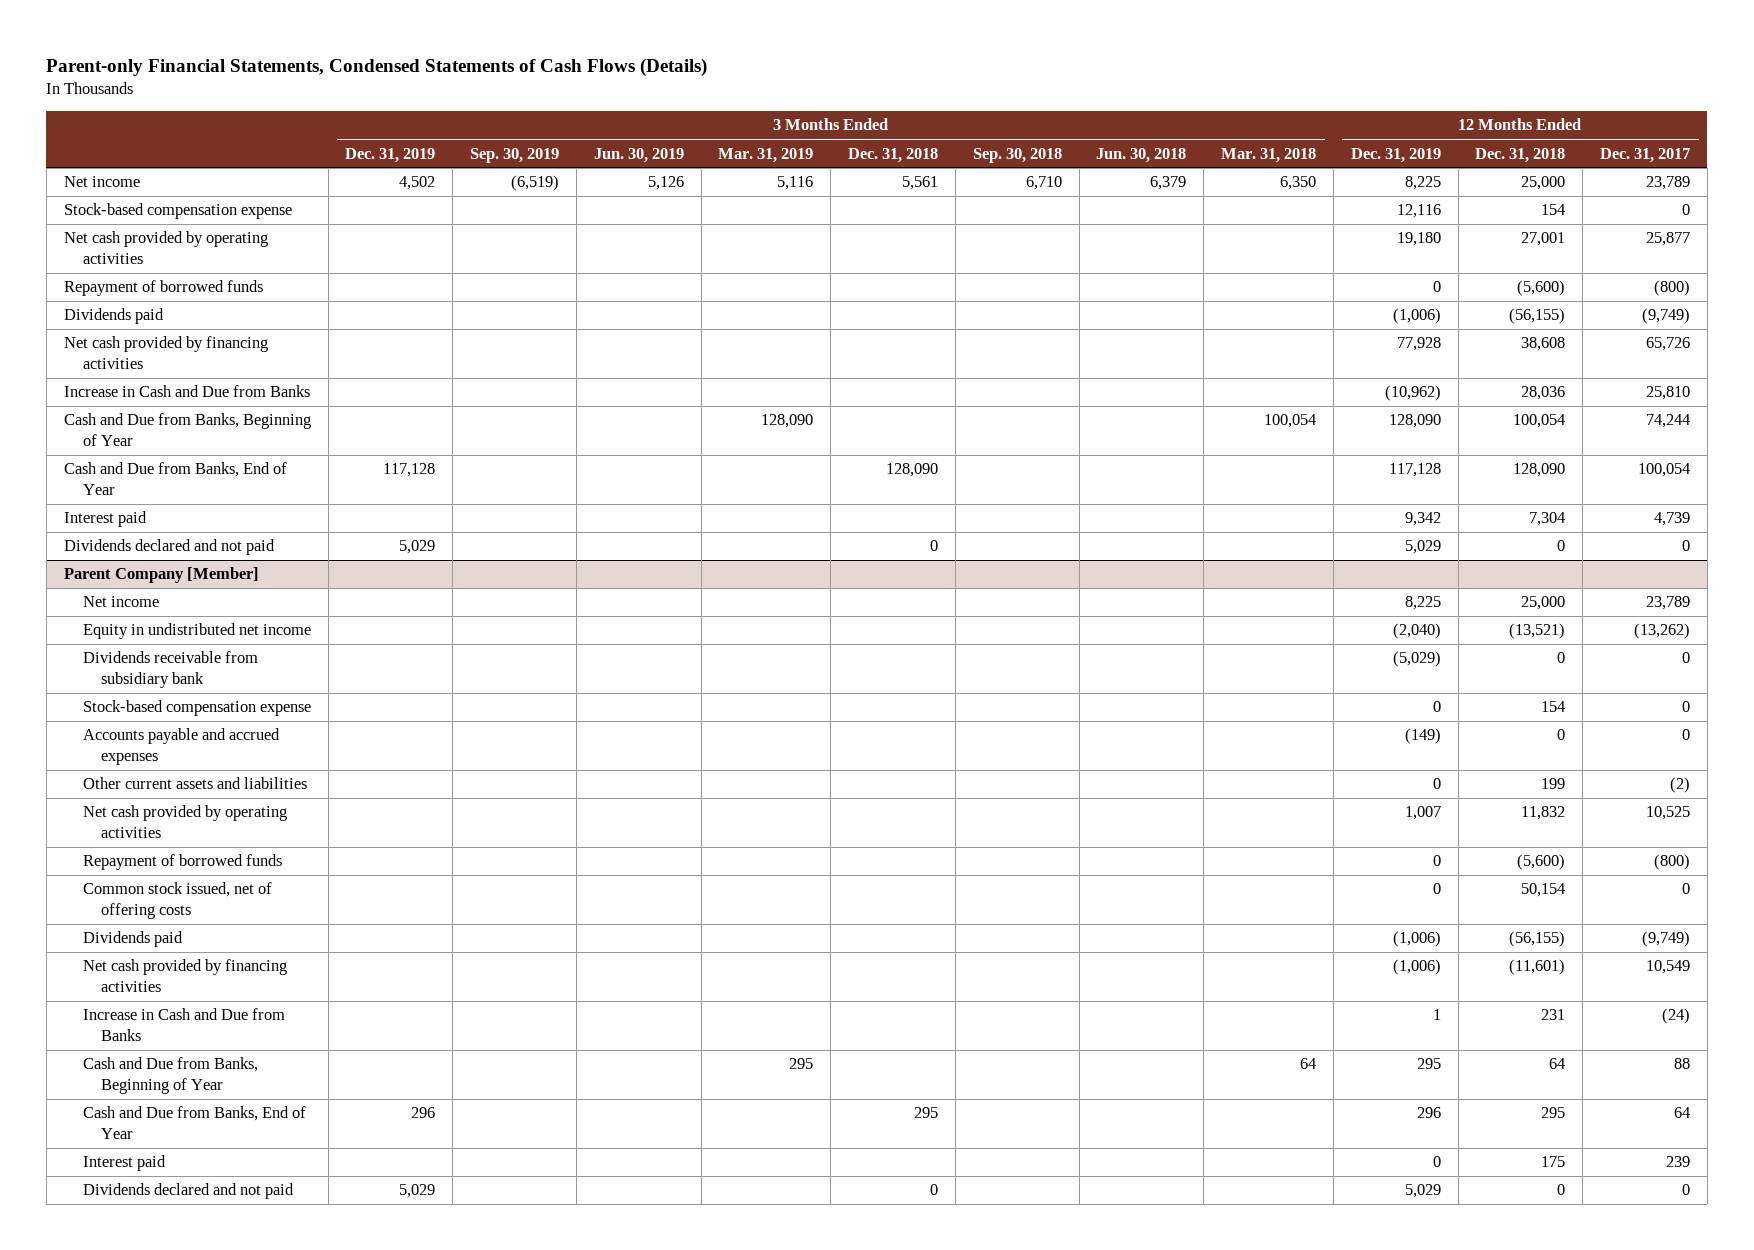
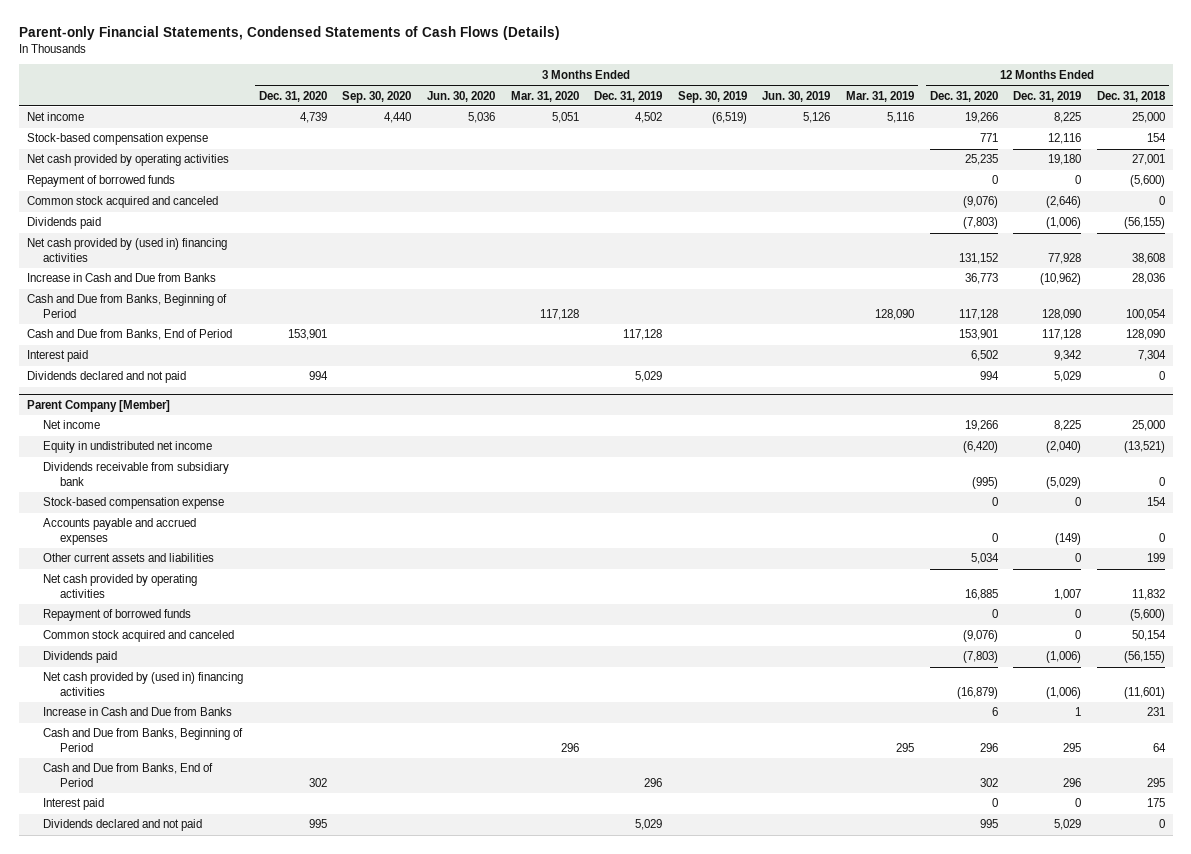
- | 3 Months Ended Dec. 31, 2019 | 3 Months Ended Sep. 30, 2019 | 3 Months Ended Jun. 30, 2019 | 3 Months Ended Mar. 31, 2019 | 3 Months Ended Dec. 31, 2018 | 3 Months Ended Sep. 30, 2018 | 3 Months Ended Jun. 30, 2018 | 3 Months Ended Mar. 31, 2018 | 12 Months Ended Dec. 31, 2019 | 12 Months Ended Dec. 31, 2018 | 12 Months Ended Dec. 31, 2017
+ | 3 Months Ended Dec. 31, 2020 | 3 Months Ended Sep. 30, 2020 | 3 Months Ended Jun. 30, 2020 | 3 Months Ended Mar. 31, 2020 | 3 Months Ended Dec. 31, 2019 | 3 Months Ended Sep. 30, 2019 | 3 Months Ended Jun. 30, 2019 | 3 Months Ended Mar. 31, 2019 | 12 Months Ended Dec. 31, 2020 | 12 Months Ended Dec. 31, 2019 | 12 Months Ended Dec. 31, 2018
+ Common stock acquired and canceled | | | | | | | | | (9,076) | (2,646) | 0
- Net cash provided by financing activities | | | | | | | | | 77,928 | 38,608 | 65,726
+ Net cash provided by (used in) financing activities | | | | | | | | | 131,152 | 77,928 | 38,608
- Cash and Due from Banks, Beginning of Year | | | | 128,090 | | | | 100,054 | 128,090 | 100,054 | 74,244
- Cash and Due from Banks, End of Year | 117,128 | | | | 128,090 | | | | 117,128 | 128,090 | 100,054
+ Cash and Due from Banks, Beginning of Period | | | | 117,128 | | | | 128,090 | 117,128 | 128,090 | 100,054
+ Cash and Due from Banks, End of Period | 153,901 | | | | 117,128 | | | | 153,901 | 117,128 | 128,090
@ Parent Company [Member]
- Common stock issued, net of offering costs | | | | | | | | | 0 | 50,154 | 0
+ Common stock acquired and canceled | | | | | | | | | (9,076) | 0 | 50,154
- Net cash provided by financing activities | | | | | | | | | (1,006) | (11,601) | 10,549
+ Net cash provided by (used in) financing activities | | | | | | | | | (16,879) | (1,006) | (11,601)
- Cash and Due from Banks, Beginning of Year | | | | 295 | | | | 64 | 295 | 64 | 88
- Cash and Due from Banks, End of Year | 296 | | | | 295 | | | | 296 | 295 | 64
+ Cash and Due from Banks, Beginning of Period | | | | 296 | | | | 295 | 296 | 295 | 64
+ Cash and Due from Banks, End of Period | 302 | | | | 296 | | | | 302 | 296 | 295

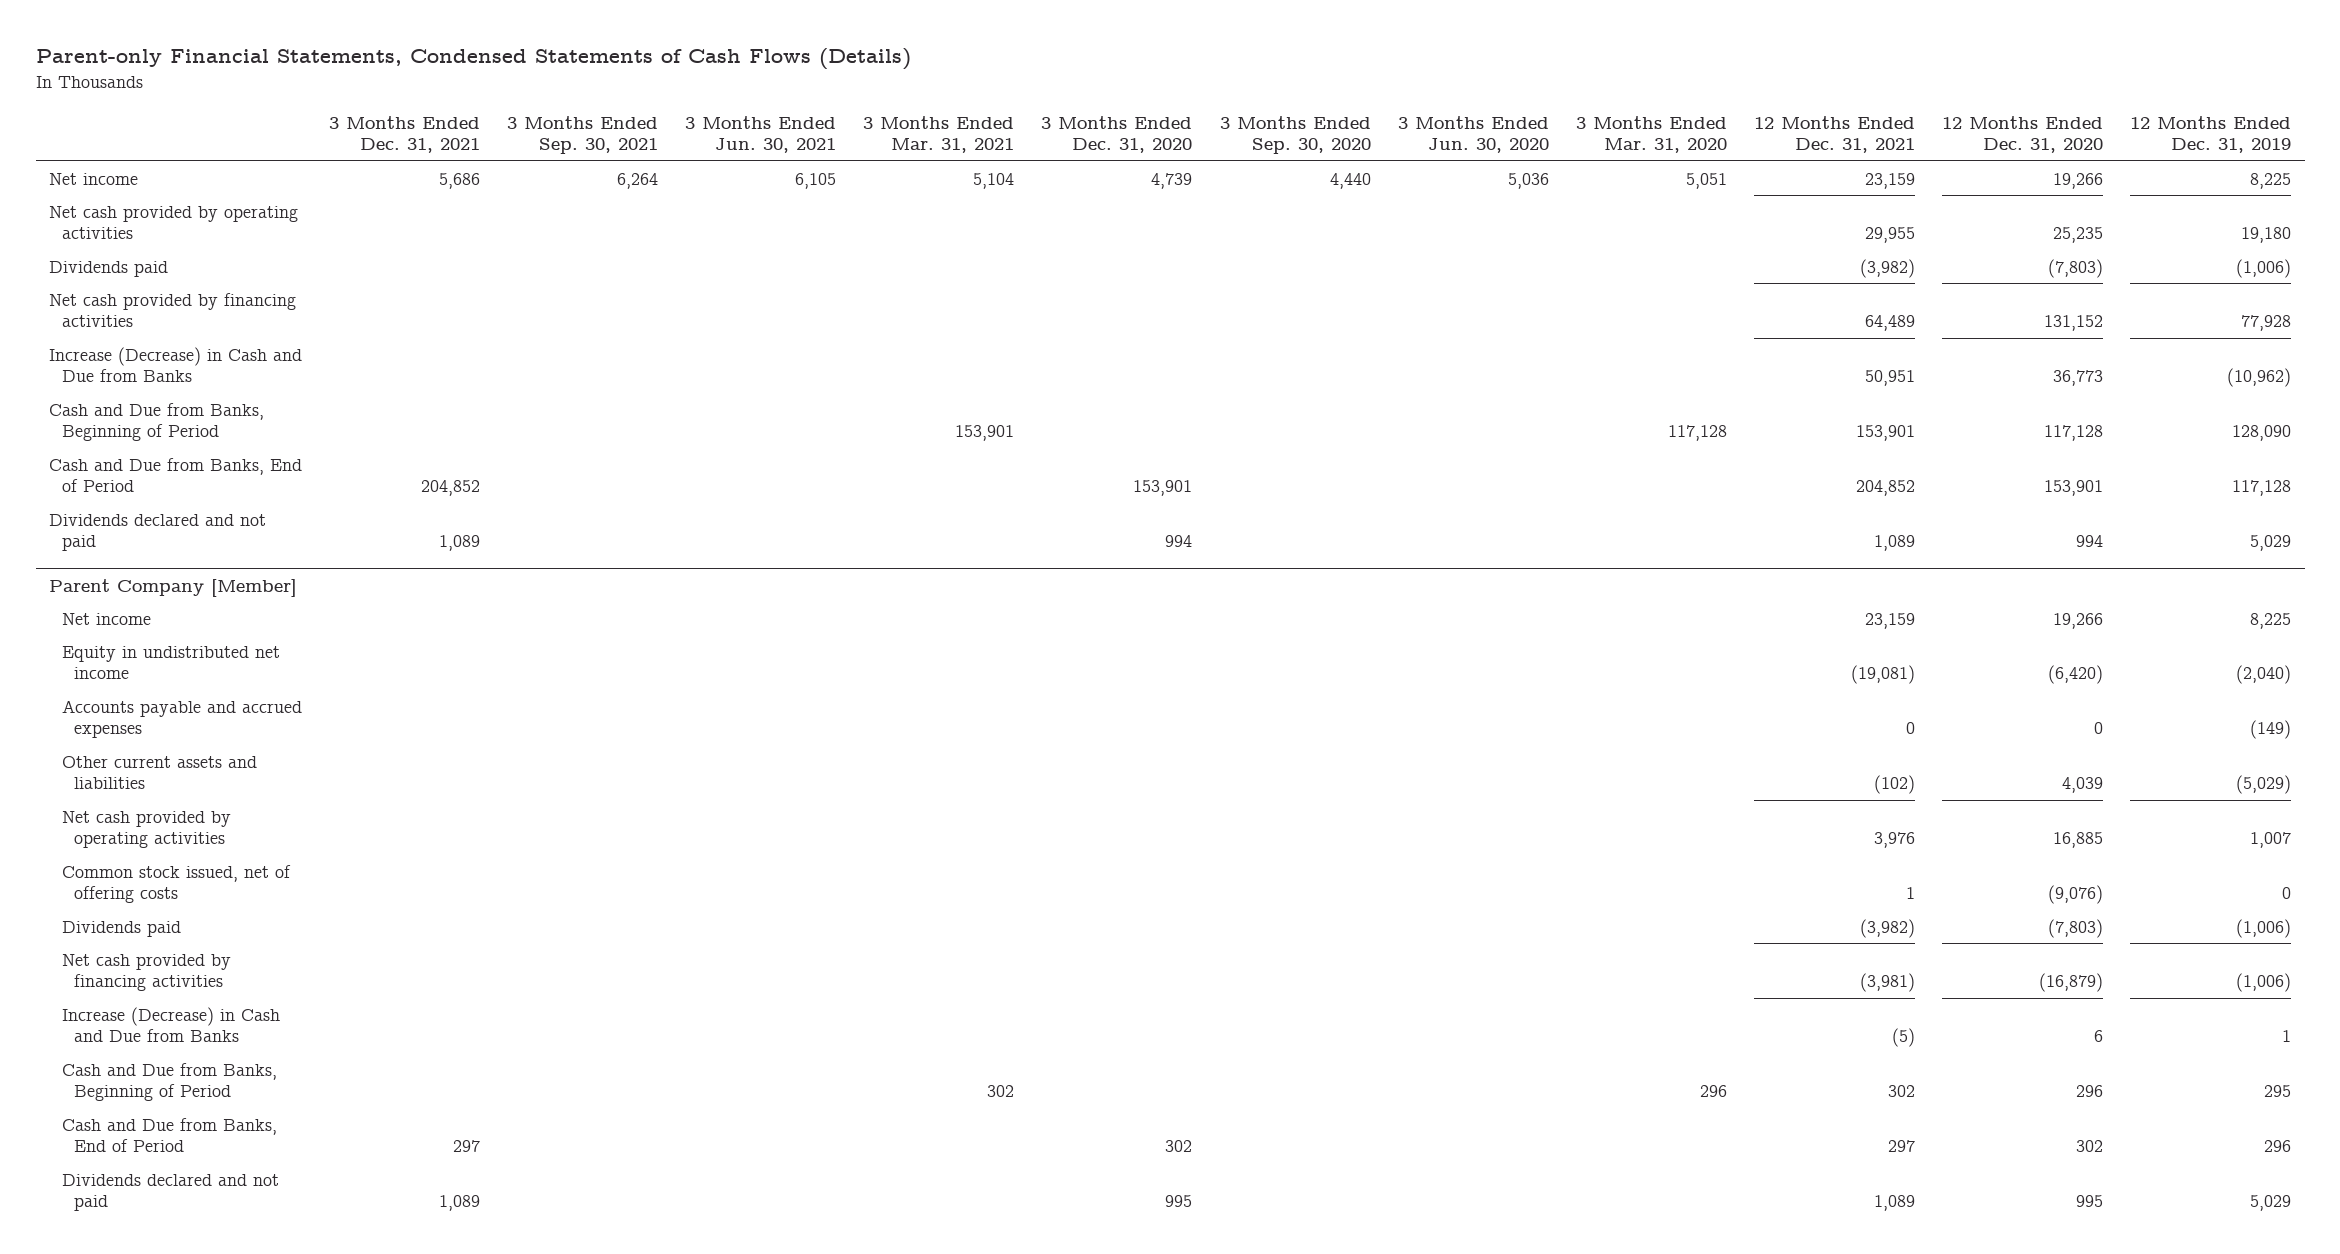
- | 3 Months Ended Dec. 31, 2020 | 3 Months Ended Sep. 30, 2020 | 3 Months Ended Jun. 30, 2020 | 3 Months Ended Mar. 31, 2020 | 3 Months Ended Dec. 31, 2019 | 3 Months Ended Sep. 30, 2019 | 3 Months Ended Jun. 30, 2019 | 3 Months Ended Mar. 31, 2019 | 12 Months Ended Dec. 31, 2020 | 12 Months Ended Dec. 31, 2019 | 12 Months Ended Dec. 31, 2018
+ | 3 Months Ended Dec. 31, 2021 | 3 Months Ended Sep. 30, 2021 | 3 Months Ended Jun. 30, 2021 | 3 Months Ended Mar. 31, 2021 | 3 Months Ended Dec. 31, 2020 | 3 Months Ended Sep. 30, 2020 | 3 Months Ended Jun. 30, 2020 | 3 Months Ended Mar. 31, 2020 | 12 Months Ended Dec. 31, 2021 | 12 Months Ended Dec. 31, 2020 | 12 Months Ended Dec. 31, 2019
- Stock-based compensation expense | | | | | | | | | 771 | 12,116 | 154
- Repayment of borrowed funds | | | | | | | | | 0 | 0 | (5,600)
- Common stock acquired and canceled | | | | | | | | | (9,076) | (2,646) | 0
- Net cash provided by (used in) financing activities | | | | | | | | | 131,152 | 77,928 | 38,608
- Increase in Cash and Due from Banks | | | | | | | | | 36,773 | (10,962) | 28,036
+ Net cash provided by financing activities | | | | | | | | | 64,489 | 131,152 | 77,928
+ Increase (Decrease) in Cash and Due from Banks | | | | | | | | | 50,951 | 36,773 | (10,962)
- Interest paid | | | | | | | | | 6,502 | 9,342 | 7,304
@ Parent Company [Member]
- Dividends receivable from subsidiary bank | | | | | | | | | (995) | (5,029) | 0
- Stock-based compensation expense | | | | | | | | | 0 | 0 | 154
- Other current assets and liabilities | | | | | | | | | 5,034 | 0 | 199
+ Other current assets and liabilities | | | | | | | | | (102) | 4,039 | (5,029)
- Repayment of borrowed funds | | | | | | | | | 0 | 0 | (5,600)
- Common stock acquired and canceled | | | | | | | | | (9,076) | 0 | 50,154
+ Common stock issued, net of offering costs | | | | | | | | | 1 | (9,076) | 0
- Net cash provided by (used in) financing activities | | | | | | | | | (16,879) | (1,006) | (11,601)
- Increase in Cash and Due from Banks | | | | | | | | | 6 | 1 | 231
+ Net cash provided by financing activities | | | | | | | | | (3,981) | (16,879) | (1,006)
+ Increase (Decrease) in Cash and Due from Banks | | | | | | | | | (5) | 6 | 1
- Interest paid | | | | | | | | | 0 | 0 | 175

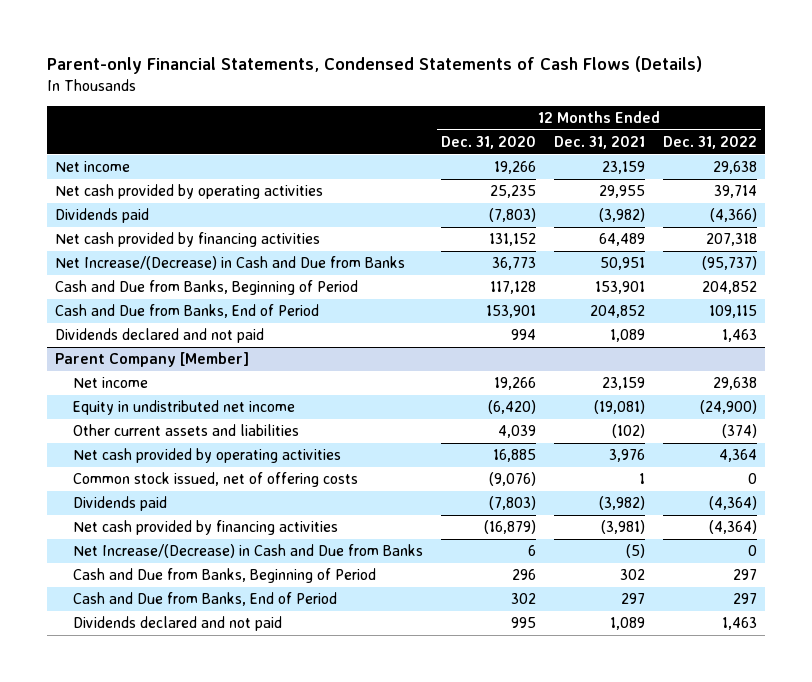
- | 3 Months Ended Dec. 31, 2021 | 3 Months Ended Sep. 30, 2021 | 3 Months Ended Jun. 30, 2021 | 3 Months Ended Mar. 31, 2021 | 3 Months Ended Dec. 31, 2020 | 3 Months Ended Sep. 30, 2020 | 3 Months Ended Jun. 30, 2020 | 3 Months Ended Mar. 31, 2020 | 12 Months Ended Dec. 31, 2021 | 12 Months Ended Dec. 31, 2020 | 12 Months Ended Dec. 31, 2019
+ | 12 Months Ended Dec. 31, 2020 | 12 Months Ended Dec. 31, 2021 | 12 Months Ended Dec. 31, 2022
- Increase (Decrease) in Cash and Due from Banks | | | | | | | | | 50,951 | 36,773 | (10,962)
+ Net Increase/(Decrease) in Cash and Due from Banks | 36,773 | 50,951 | (95,737)
@ Parent Company [Member]
- Accounts payable and accrued expenses | | | | | | | | | 0 | 0 | (149)
- Increase (Decrease) in Cash and Due from Banks | | | | | | | | | (5) | 6 | 1
+ Net Increase/(Decrease) in Cash and Due from Banks | 6 | (5) | 0

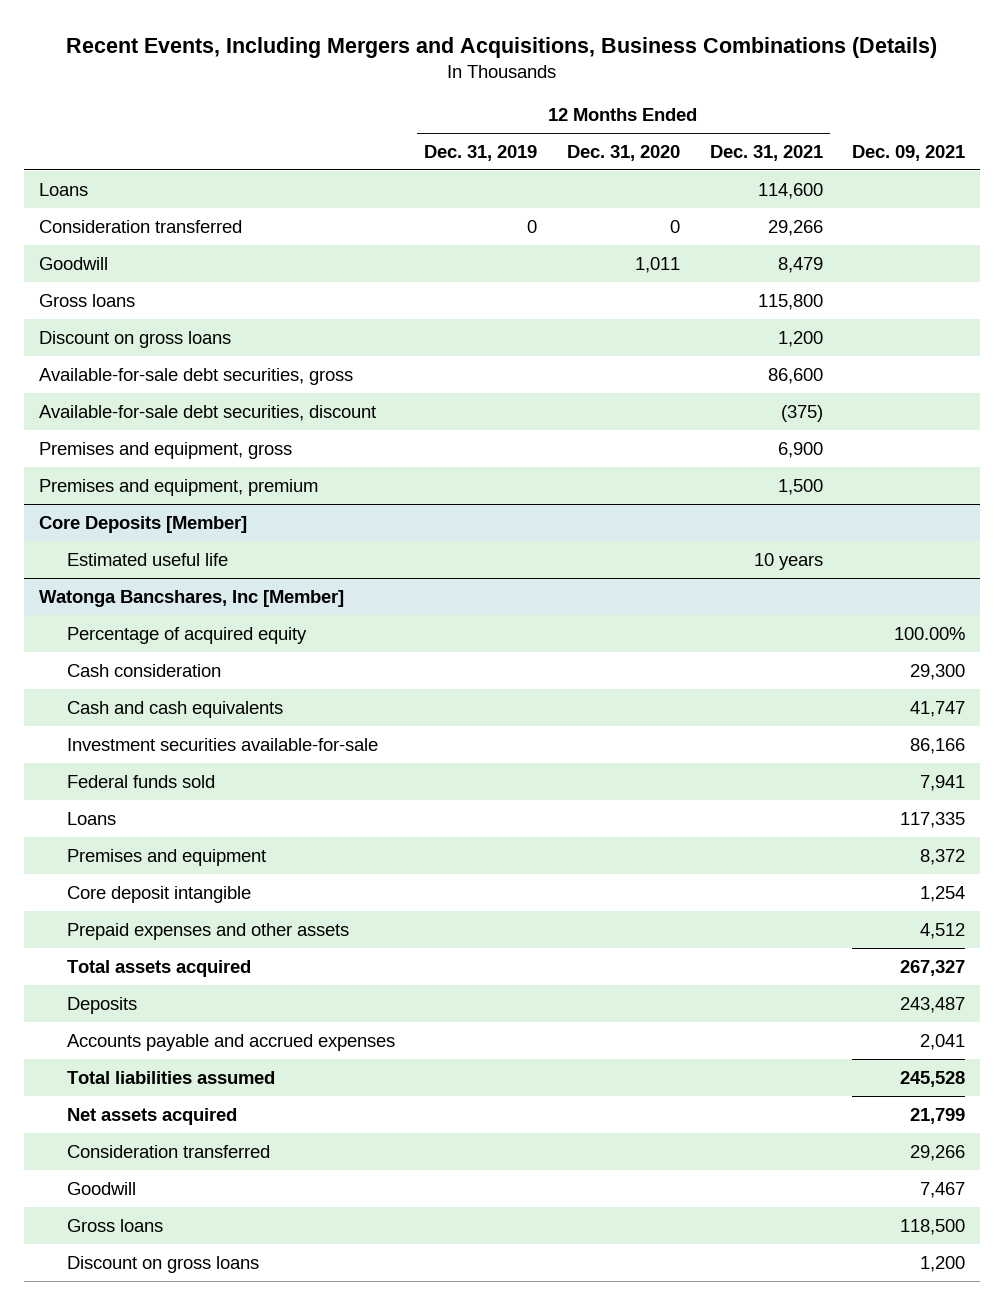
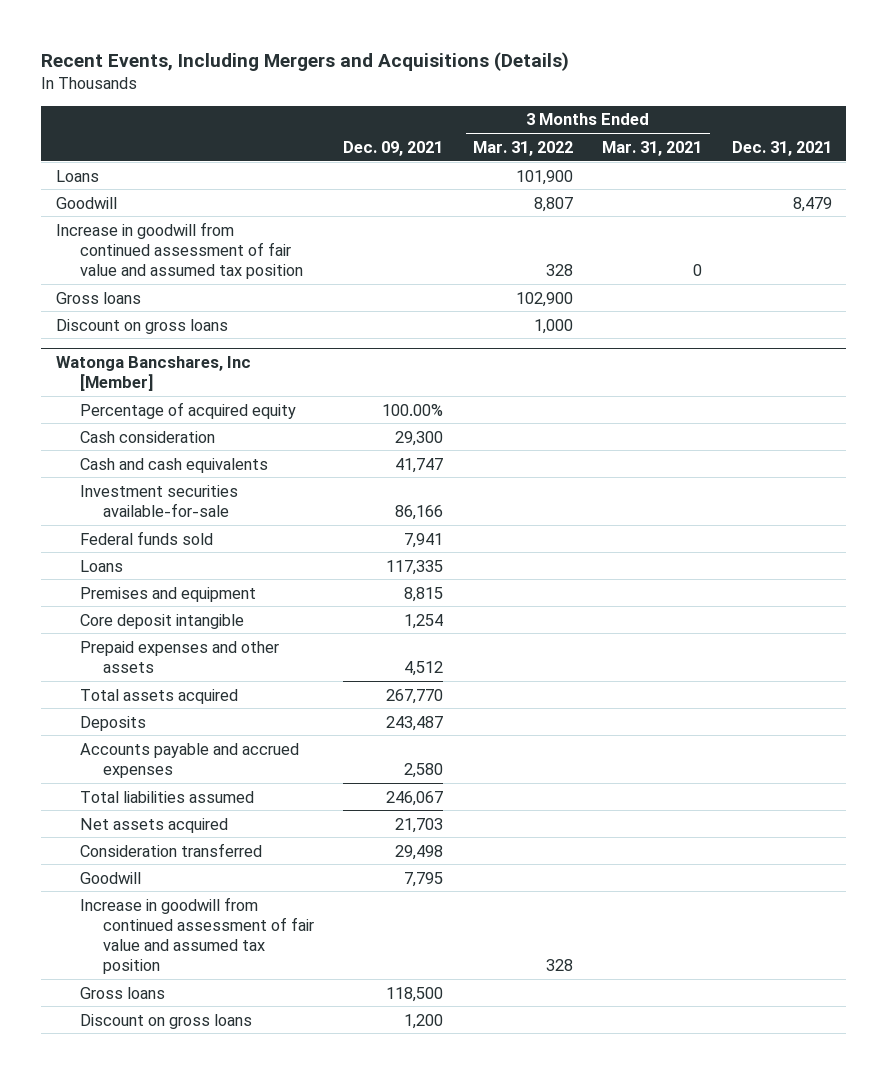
- Recent Events, Including Mergers and Acquisitions, Business Combinations (Details)
+ Recent Events, Including Mergers and Acquisitions (Details)
- | 12 Months Ended Dec. 31, 2019 | 12 Months Ended Dec. 31, 2020 | 12 Months Ended Dec. 31, 2021 | Dec. 09, 2021
+ | Dec. 09, 2021 | 3 Months Ended Mar. 31, 2022 | 3 Months Ended Mar. 31, 2021 | Dec. 31, 2021
- Consideration transferred | 0 | 0 | 29,266 |
+ Increase in goodwill from continued assessment of fair value and assumed tax position | | 328 | 0 |
- Available-for-sale debt securities, gross | | | 86,600 |
- Available-for-sale debt securities, discount | | | (375) |
- Premises and equipment, gross | | | 6,900 |
- Premises and equipment, premium | | | 1,500 |
- Core Deposits [Member]
- Estimated useful life | | | 10 years |
@ Watonga Bancshares, Inc [Member]
- Premises and equipment | | | | 8,372
+ Premises and equipment | 8,815 | | |
- Total assets acquired | | | | 267,327
+ Total assets acquired | 267,770 | | |
- Accounts payable and accrued expenses | | | | 2,041
- Total liabilities assumed | | | | 245,528
- Net assets acquired | | | | 21,799
- Consideration transferred | | | | 29,266
- Goodwill | | | | 7,467
+ Accounts payable and accrued expenses | 2,580 | | |
+ Total liabilities assumed | 246,067 | | |
+ Net assets acquired | 21,703 | | |
+ Consideration transferred | 29,498 | | |
+ Goodwill | 7,795 | | |
+ Increase in goodwill from continued assessment of fair value and assumed tax position | | 328 | |

